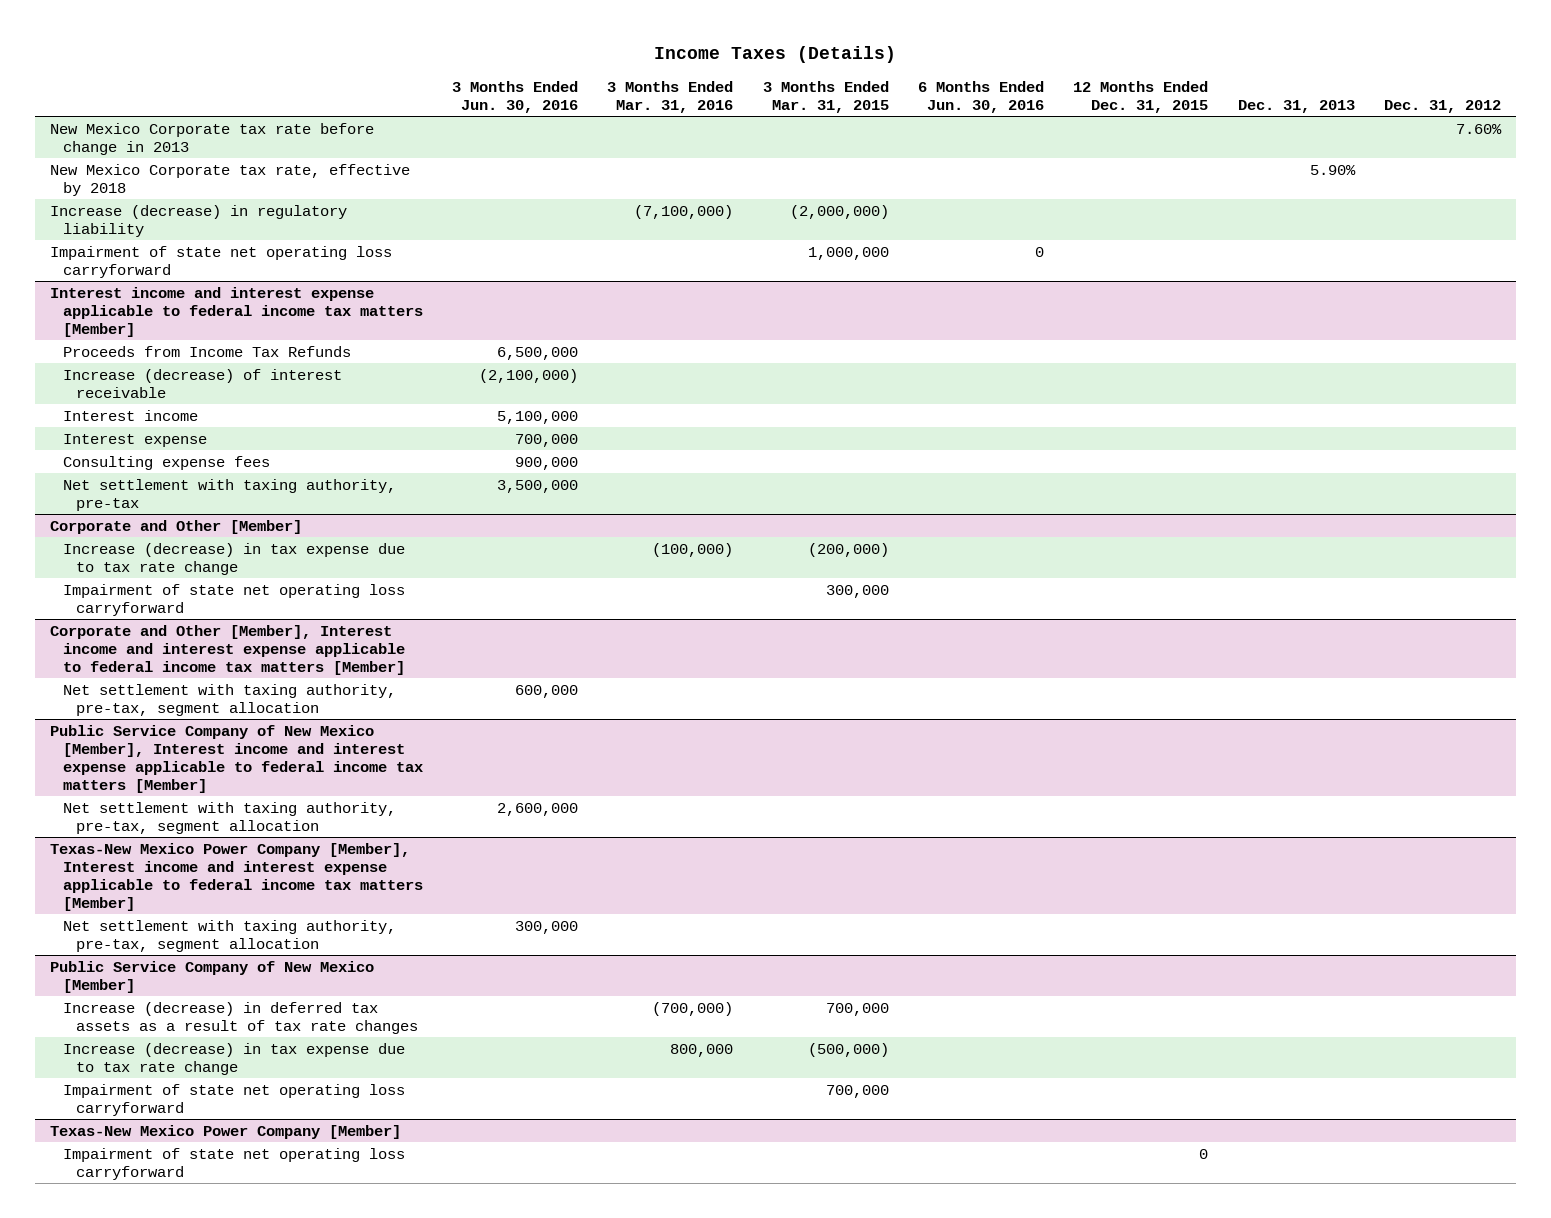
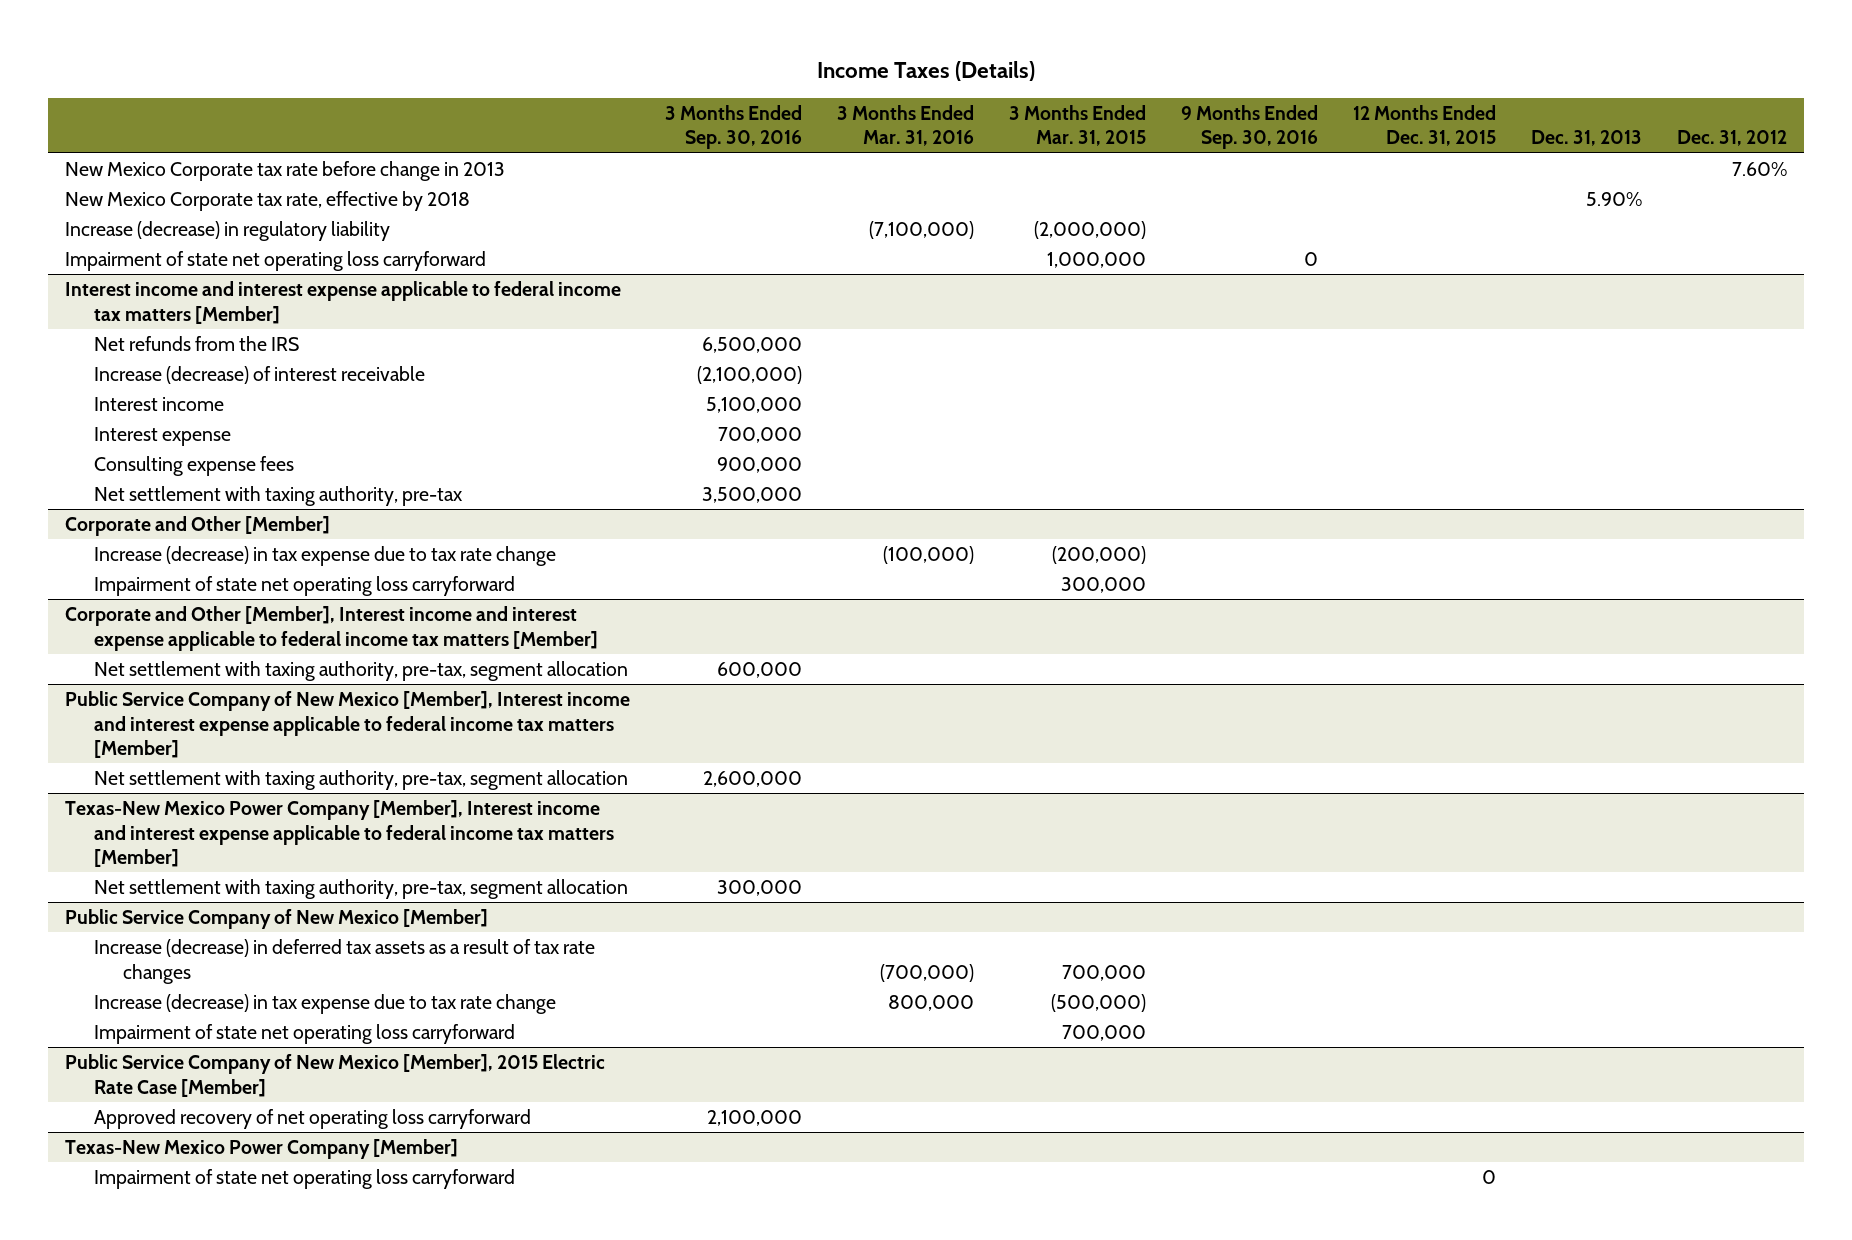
- | 3 Months Ended Jun. 30, 2016 | 3 Months Ended Mar. 31, 2016 | 3 Months Ended Mar. 31, 2015 | 6 Months Ended Jun. 30, 2016 | 12 Months Ended Dec. 31, 2015 | Dec. 31, 2013 | Dec. 31, 2012
+ | 3 Months Ended Sep. 30, 2016 | 3 Months Ended Mar. 31, 2016 | 3 Months Ended Mar. 31, 2015 | 9 Months Ended Sep. 30, 2016 | 12 Months Ended Dec. 31, 2015 | Dec. 31, 2013 | Dec. 31, 2012
@ Interest income and interest expense applicable to federal income tax matters [Member]
- Proceeds from Income Tax Refunds | 6,500,000 | | | | | |
+ Net refunds from the IRS | 6,500,000 | | | | | |
+ Public Service Company of New Mexico [Member], 2015 Electric Rate Case [Member]
+ Approved recovery of net operating loss carryforward | 2,100,000 | | | | | |

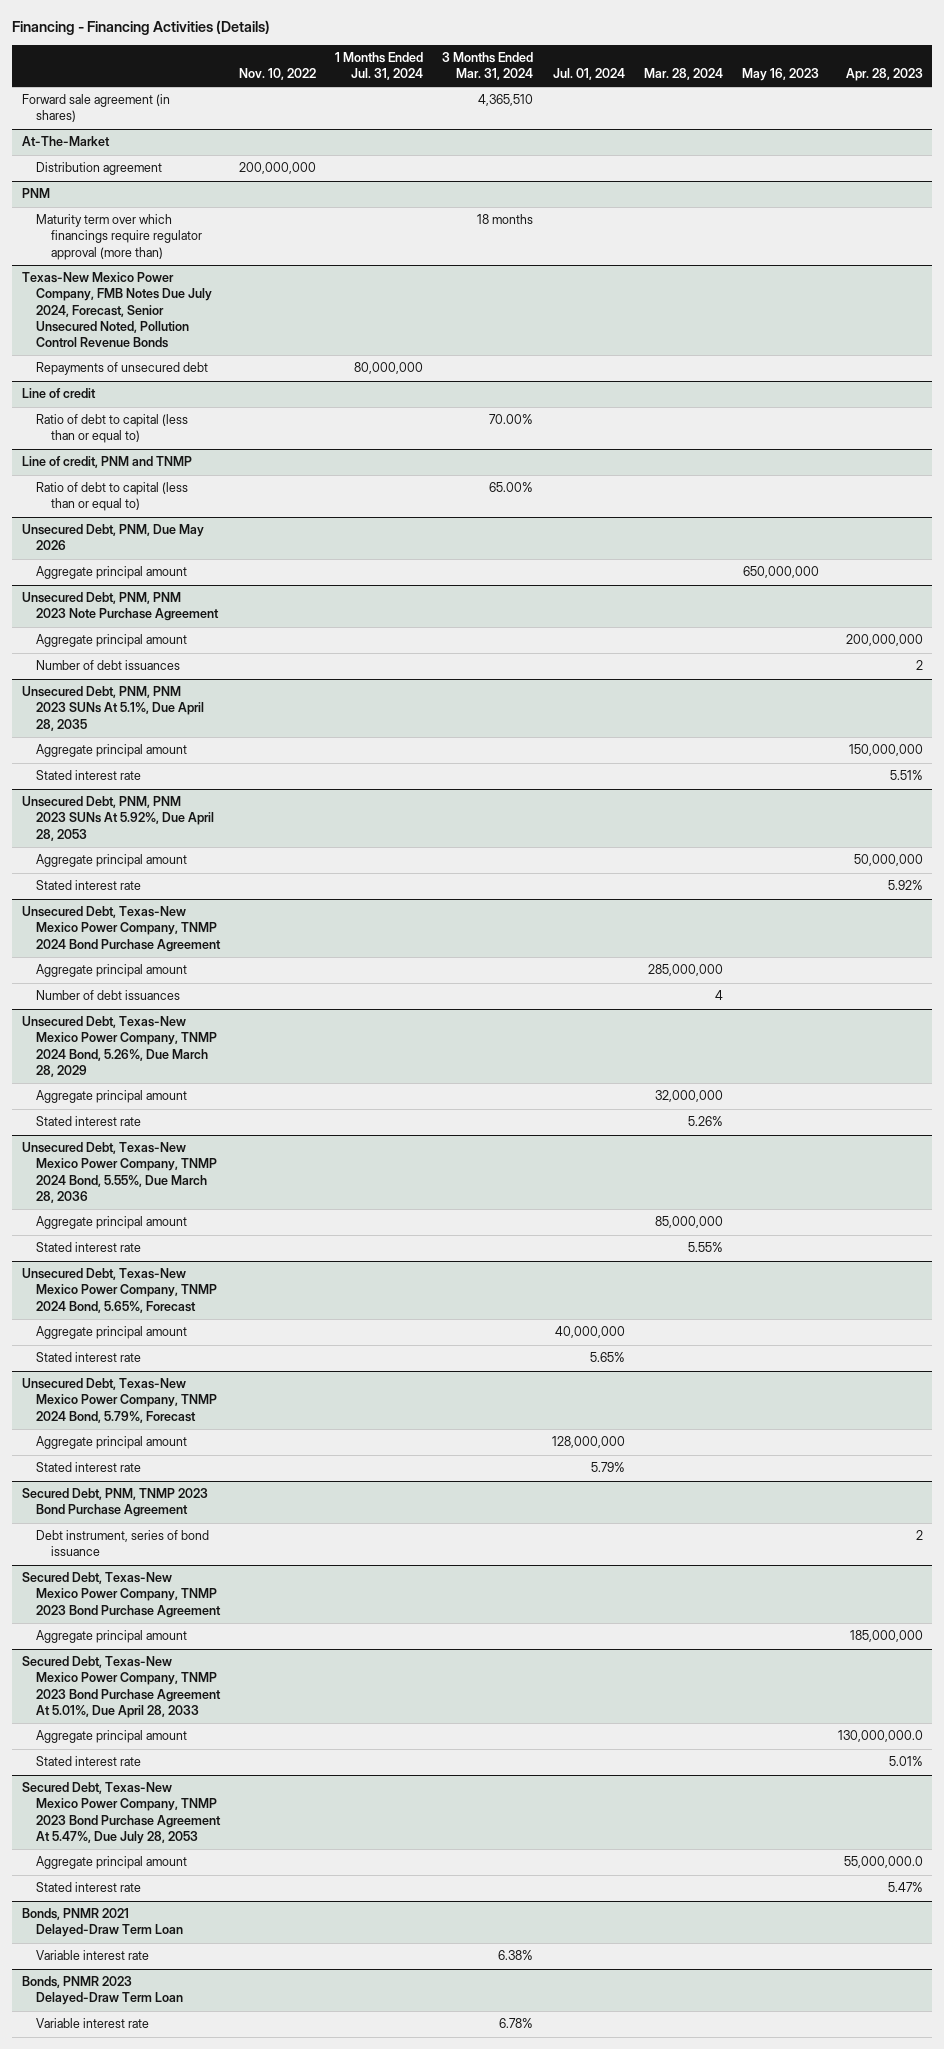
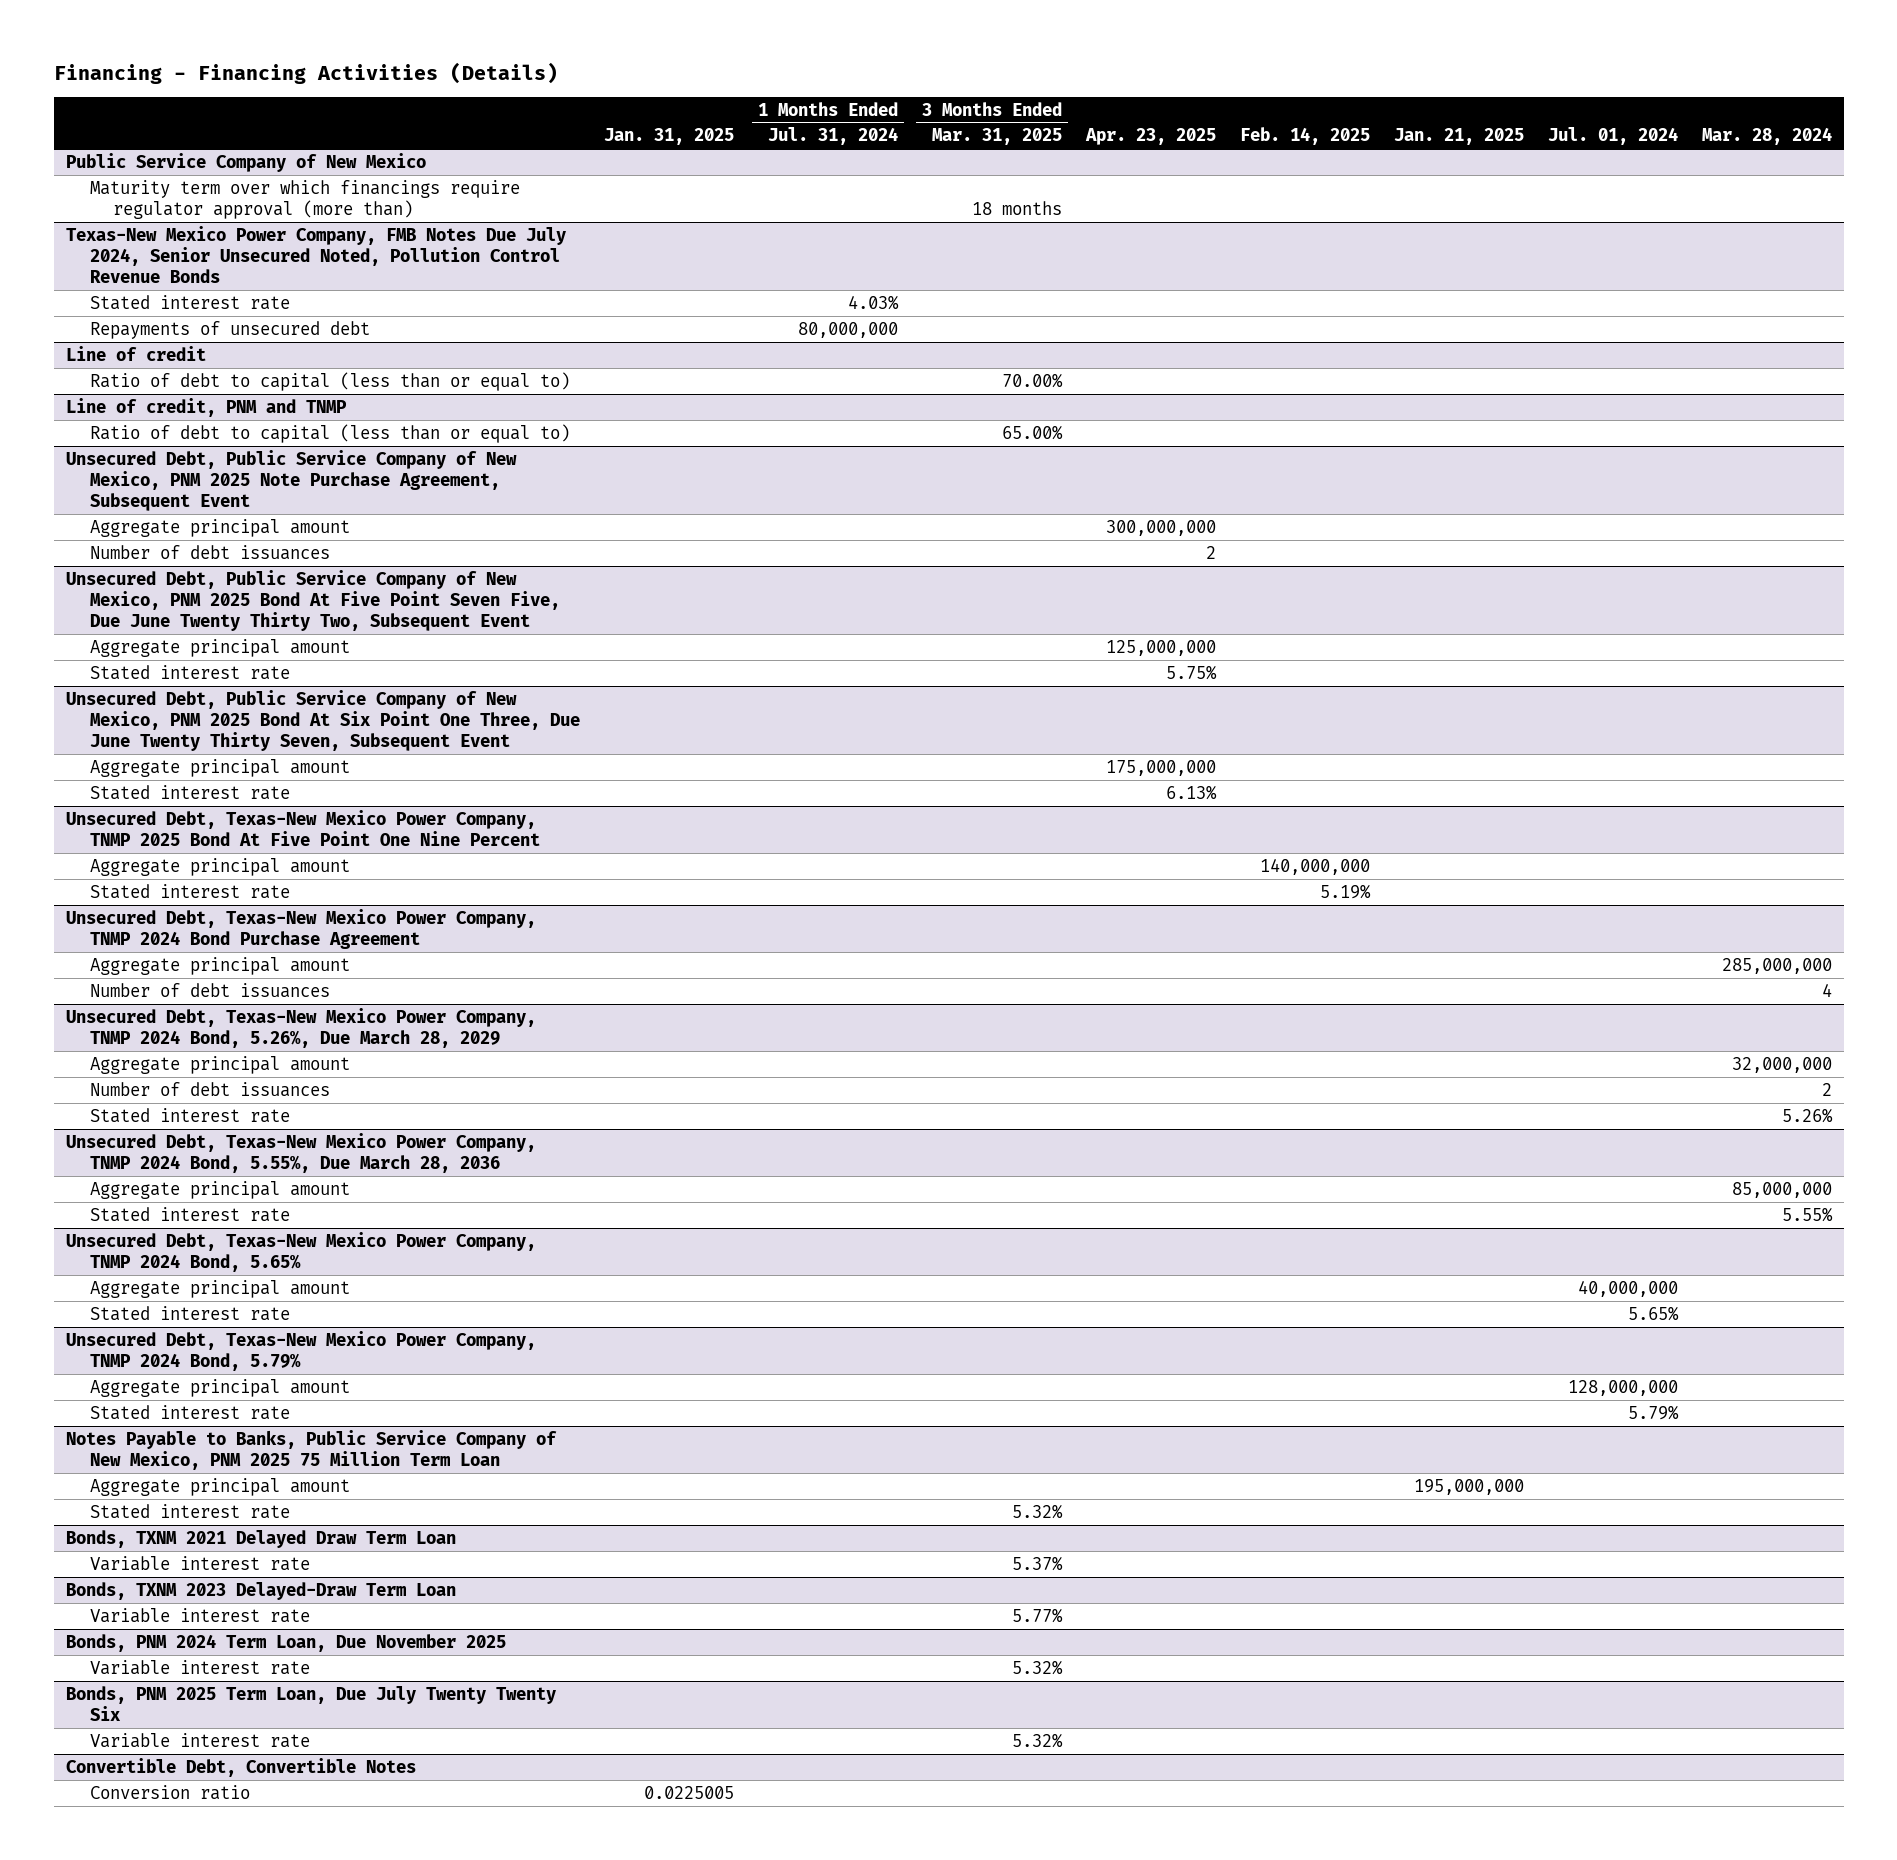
- | Nov. 10, 2022 | 1 Months Ended Jul. 31, 2024 | 3 Months Ended Mar. 31, 2024 | Jul. 01, 2024 | Mar. 28, 2024 | May 16, 2023 | Apr. 28, 2023
+ | Jan. 31, 2025 | 1 Months Ended Jul. 31, 2024 | 3 Months Ended Mar. 31, 2025 | Apr. 23, 2025 | Feb. 14, 2025 | Jan. 21, 2025 | Jul. 01, 2024 | Mar. 28, 2024
- Forward sale agreement (in shares) | | | 4,365,510 | | | |
- At-The-Market
- Distribution agreement | 200,000,000 | | | | | |
- PNM
+ Public Service Company of New Mexico
- Texas-New Mexico Power Company, FMB Notes Due July 2024, Forecast, Senior Unsecured Noted, Pollution Control Revenue Bonds
+ Texas-New Mexico Power Company, FMB Notes Due July 2024, Senior Unsecured Noted, Pollution Control Revenue Bonds
+ Stated interest rate | | 4.03% | | | | | |
- Unsecured Debt, PNM, Due May 2026
- Aggregate principal amount | | | | | | 650,000,000 |
- Unsecured Debt, PNM, PNM 2023 Note Purchase Agreement
- Aggregate principal amount | | | | | | | 200,000,000
- Number of debt issuances | | | | | | | 2
- Unsecured Debt, PNM, PNM 2023 SUNs At 5.1%, Due April 28, 2035
- Aggregate principal amount | | | | | | | 150,000,000
- Stated interest rate | | | | | | | 5.51%
- Unsecured Debt, PNM, PNM 2023 SUNs At 5.92%, Due April 28, 2053
- Aggregate principal amount | | | | | | | 50,000,000
- Stated interest rate | | | | | | | 5.92%
+ Unsecured Debt, Public Service Company of New Mexico, PNM 2025 Note Purchase Agreement, Subsequent Event
+ Aggregate principal amount | | | | 300,000,000 | | | |
+ Number of debt issuances | | | | 2 | | | |
+ Unsecured Debt, Public Service Company of New Mexico, PNM 2025 Bond At Five Point Seven Five, Due June Twenty Thirty Two, Subsequent Event
+ Aggregate principal amount | | | | 125,000,000 | | | |
+ Stated interest rate | | | | 5.75% | | | |
+ Unsecured Debt, Public Service Company of New Mexico, PNM 2025 Bond At Six Point One Three, Due June Twenty Thirty Seven, Subsequent Event
+ Aggregate principal amount | | | | 175,000,000 | | | |
+ Stated interest rate | | | | 6.13% | | | |
+ Unsecured Debt, Texas-New Mexico Power Company, TNMP 2025 Bond At Five Point One Nine Percent
+ Aggregate principal amount | | | | | 140,000,000 | | |
+ Stated interest rate | | | | | 5.19% | | |
@ Unsecured Debt, Texas-New Mexico Power Company, TNMP 2024 Bond, 5.26%, Due March 28, 2029
+ Number of debt issuances | | | | | | | | 2
- Unsecured Debt, Texas-New Mexico Power Company, TNMP 2024 Bond, 5.65%, Forecast
+ Unsecured Debt, Texas-New Mexico Power Company, TNMP 2024 Bond, 5.65%
- Unsecured Debt, Texas-New Mexico Power Company, TNMP 2024 Bond, 5.79%, Forecast
+ Unsecured Debt, Texas-New Mexico Power Company, TNMP 2024 Bond, 5.79%
- Secured Debt, PNM, TNMP 2023 Bond Purchase Agreement
- Debt instrument, series of bond issuance | | | | | | | 2
- Secured Debt, Texas-New Mexico Power Company, TNMP 2023 Bond Purchase Agreement
- Aggregate principal amount | | | | | | | 185,000,000
- Secured Debt, Texas-New Mexico Power Company, TNMP 2023 Bond Purchase Agreement At 5.01%, Due April 28, 2033
- Aggregate principal amount | | | | | | | 130,000,000.0
- Stated interest rate | | | | | | | 5.01%
- Secured Debt, Texas-New Mexico Power Company, TNMP 2023 Bond Purchase Agreement At 5.47%, Due July 28, 2053
- Aggregate principal amount | | | | | | | 55,000,000.0
- Stated interest rate | | | | | | | 5.47%
- Bonds, PNMR 2021 Delayed-Draw Term Loan
+ Notes Payable to Banks, Public Service Company of New Mexico, PNM 2025 75 Million Term Loan
+ Aggregate principal amount | | | | | | 195,000,000 | |
+ Stated interest rate | | | 5.32% | | | | |
+ Bonds, TXNM 2021 Delayed Draw Term Loan
- Bonds, PNMR 2023 Delayed-Draw Term Loan
+ Bonds, TXNM 2023 Delayed-Draw Term Loan
+ Bonds, PNM 2024 Term Loan, Due November 2025
+ Variable interest rate | | | 5.32% | | | | |
+ Bonds, PNM 2025 Term Loan, Due July Twenty Twenty Six
+ Variable interest rate | | | 5.32% | | | | |
+ Convertible Debt, Convertible Notes
+ Conversion ratio | 0.0225005 | | | | | | |

